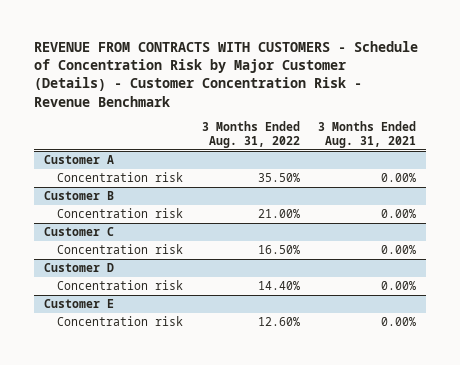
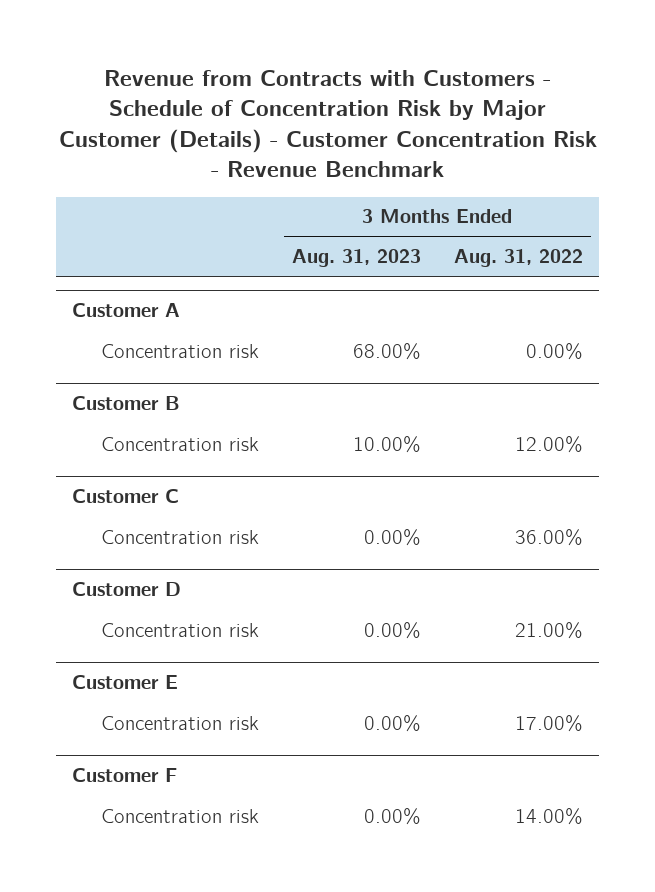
- REVENUE FROM CONTRACTS WITH CUSTOMERS - Schedule of Concentration Risk by Major Customer (Details) - Customer Concentration Risk - Revenue Benchmark
+ Revenue from Contracts with Customers - Schedule of Concentration Risk by Major Customer (Details) - Customer Concentration Risk - Revenue Benchmark
- | 3 Months Ended Aug. 31, 2022 | 3 Months Ended Aug. 31, 2021
+ | 3 Months Ended Aug. 31, 2023 | 3 Months Ended Aug. 31, 2022
@ Customer A
- Concentration risk | 35.50% | 0.00%
+ Concentration risk | 68.00% | 0.00%
@ Customer B
- Concentration risk | 21.00% | 0.00%
+ Concentration risk | 10.00% | 12.00%
@ Customer C
- Concentration risk | 16.50% | 0.00%
+ Concentration risk | 0.00% | 36.00%
@ Customer D
- Concentration risk | 14.40% | 0.00%
+ Concentration risk | 0.00% | 21.00%
@ Customer E
- Concentration risk | 12.60% | 0.00%
+ Concentration risk | 0.00% | 17.00%
+ Customer F
+ Concentration risk | 0.00% | 14.00%

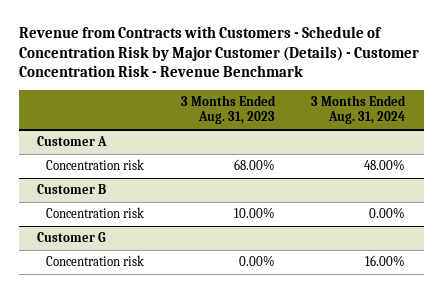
- | 3 Months Ended Aug. 31, 2023 | 3 Months Ended Aug. 31, 2022
+ | 3 Months Ended Aug. 31, 2023 | 3 Months Ended Aug. 31, 2024
- Customer C
- Concentration risk | 0.00% | 36.00%
- Customer D
- Concentration risk | 0.00% | 21.00%
- Customer E
- Concentration risk | 0.00% | 17.00%
- Customer F
+ Customer G

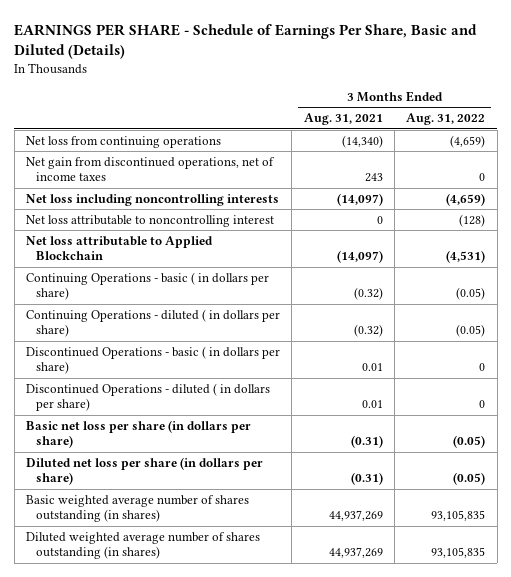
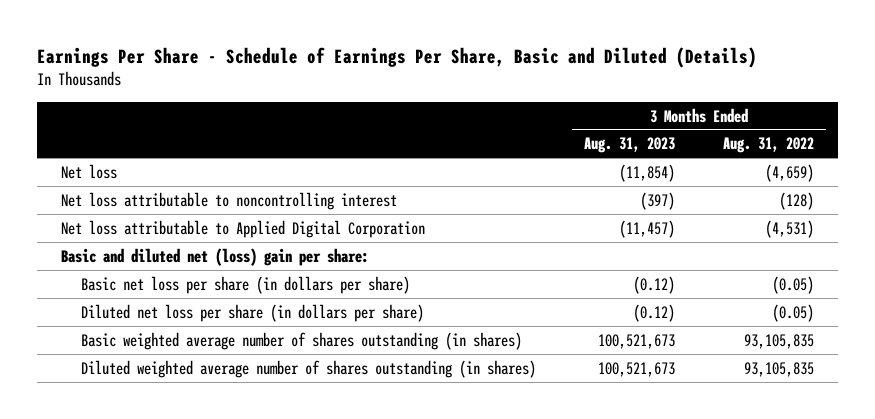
- EARNINGS PER SHARE - Schedule of Earnings Per Share, Basic and Diluted (Details)
+ Earnings Per Share - Schedule of Earnings Per Share, Basic and Diluted (Details)
- | 3 Months Ended Aug. 31, 2021 | 3 Months Ended Aug. 31, 2022
+ | 3 Months Ended Aug. 31, 2023 | 3 Months Ended Aug. 31, 2022
- Net loss from continuing operations | (14,340) | (4,659)
- Net gain from discontinued operations, net of income taxes | 243 | 0
- Net loss including noncontrolling interests | (14,097) | (4,659)
+ Net loss | (11,854) | (4,659)
- Net loss attributable to Applied Blockchain | (14,097) | (4,531)
- Continuing Operations - basic ( in dollars per share) | (0.32) | (0.05)
- Continuing Operations - diluted ( in dollars per share) | (0.32) | (0.05)
- Discontinued Operations - basic ( in dollars per share) | 0.01 | 0
- Discontinued Operations - diluted ( in dollars per share) | 0.01 | 0
+ Net loss attributable to Applied Digital Corporation | (11,457) | (4,531)
+ Basic and diluted net (loss) gain per share:

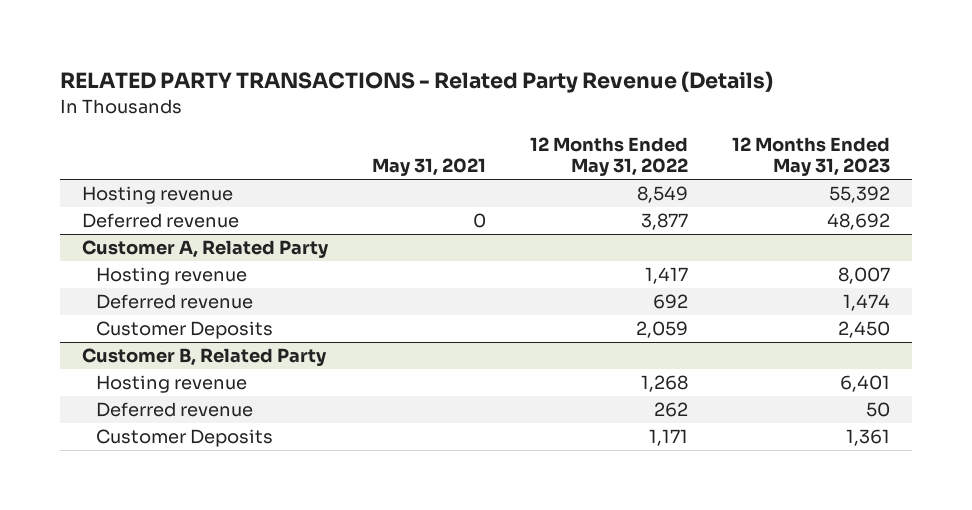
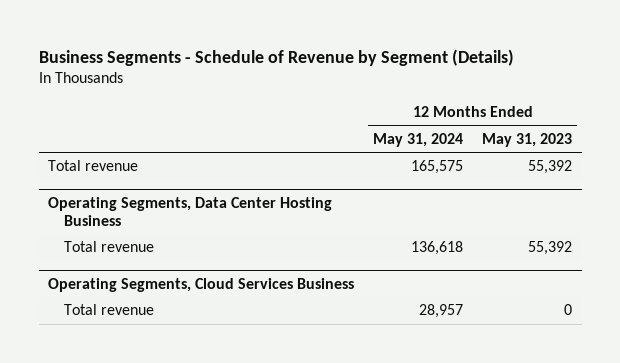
- RELATED PARTY TRANSACTIONS - Related Party Revenue (Details)
+ Business Segments - Schedule of Revenue by Segment (Details)
- | May 31, 2021 | 12 Months Ended May 31, 2022 | 12 Months Ended May 31, 2023
+ | 12 Months Ended May 31, 2024 | 12 Months Ended May 31, 2023
- Hosting revenue | | 8,549 | 55,392
- Deferred revenue | 0 | 3,877 | 48,692
- Customer A, Related Party
- Hosting revenue | | 1,417 | 8,007
- Deferred revenue | | 692 | 1,474
- Customer Deposits | | 2,059 | 2,450
- Customer B, Related Party
- Hosting revenue | | 1,268 | 6,401
- Deferred revenue | | 262 | 50
- Customer Deposits | | 1,171 | 1,361
+ Total revenue | 165,575 | 55,392
+ Operating Segments, Data Center Hosting Business
+ Total revenue | 136,618 | 55,392
+ Operating Segments, Cloud Services Business
+ Total revenue | 28,957 | 0

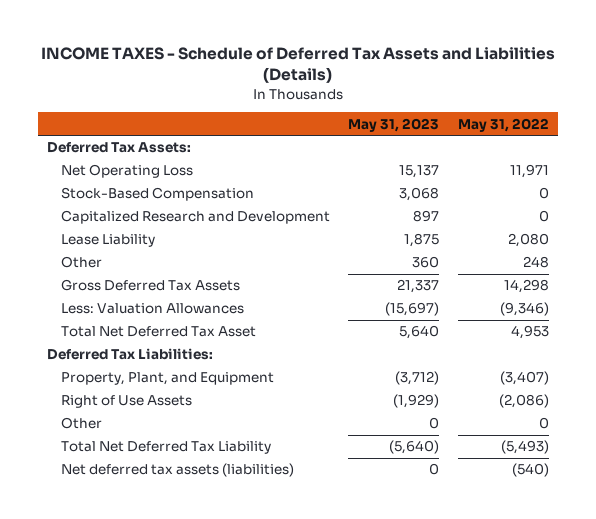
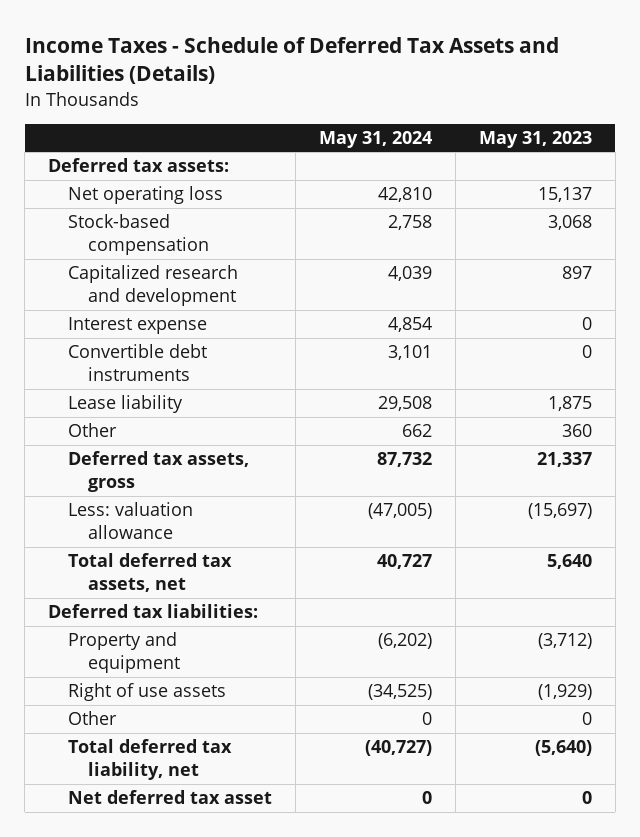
- INCOME TAXES - Schedule of Deferred Tax Assets and Liabilities (Details)
+ Income Taxes - Schedule of Deferred Tax Assets and Liabilities (Details)
- | May 31, 2023 | May 31, 2022
+ | May 31, 2024 | May 31, 2023
- Deferred Tax Assets:
- Net Operating Loss | 15,137 | 11,971
- Stock-Based Compensation | 3,068 | 0
- Capitalized Research and Development | 897 | 0
- Lease Liability | 1,875 | 2,080
+ Deferred tax assets:
+ Net operating loss | 42,810 | 15,137
+ Stock-based compensation | 2,758 | 3,068
+ Capitalized research and development | 4,039 | 897
+ Interest expense | 4,854 | 0
+ Convertible debt instruments | 3,101 | 0
+ Lease liability | 29,508 | 1,875
- Gross Deferred Tax Assets | 21,337 | 14,298
- Less: Valuation Allowances | (15,697) | (9,346)
- Total Net Deferred Tax Asset | 5,640 | 4,953
- Deferred Tax Liabilities:
- Property, Plant, and Equipment | (3,712) | (3,407)
- Right of Use Assets | (1,929) | (2,086)
+ Deferred tax assets, gross | 87,732 | 21,337
+ Less: valuation allowance | (47,005) | (15,697)
+ Total deferred tax assets, net | 40,727 | 5,640
+ Deferred tax liabilities:
+ Property and equipment | (6,202) | (3,712)
+ Right of use assets | (34,525) | (1,929)
- Total Net Deferred Tax Liability | (5,640) | (5,493)
- Net deferred tax assets (liabilities) | 0 | (540)
+ Total deferred tax liability, net | (40,727) | (5,640)
+ Net deferred tax asset | 0 | 0

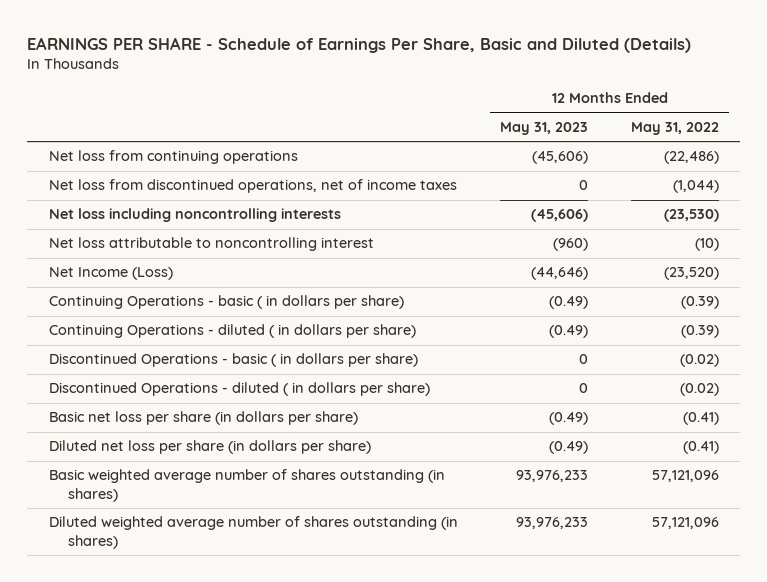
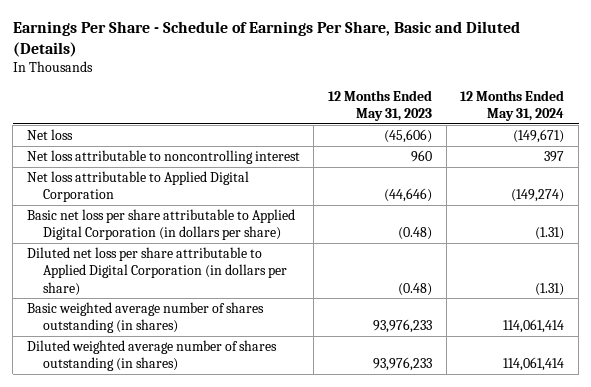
- EARNINGS PER SHARE - Schedule of Earnings Per Share, Basic and Diluted (Details)
+ Earnings Per Share - Schedule of Earnings Per Share, Basic and Diluted (Details)
- | 12 Months Ended May 31, 2023 | 12 Months Ended May 31, 2022
+ | 12 Months Ended May 31, 2023 | 12 Months Ended May 31, 2024
- Net loss from continuing operations | (45,606) | (22,486)
- Net loss from discontinued operations, net of income taxes | 0 | (1,044)
- Net loss including noncontrolling interests | (45,606) | (23,530)
- Net loss attributable to noncontrolling interest | (960) | (10)
- Net Income (Loss) | (44,646) | (23,520)
- Continuing Operations - basic ( in dollars per share) | (0.49) | (0.39)
- Continuing Operations - diluted ( in dollars per share) | (0.49) | (0.39)
- Discontinued Operations - basic ( in dollars per share) | 0 | (0.02)
- Discontinued Operations - diluted ( in dollars per share) | 0 | (0.02)
- Basic net loss per share (in dollars per share) | (0.49) | (0.41)
- Diluted net loss per share (in dollars per share) | (0.49) | (0.41)
+ Net loss | (45,606) | (149,671)
+ Net loss attributable to noncontrolling interest | 960 | 397
+ Net loss attributable to Applied Digital Corporation | (44,646) | (149,274)
+ Basic net loss per share attributable to Applied Digital Corporation (in dollars per share) | (0.48) | (1.31)
+ Diluted net loss per share attributable to Applied Digital Corporation (in dollars per share) | (0.48) | (1.31)

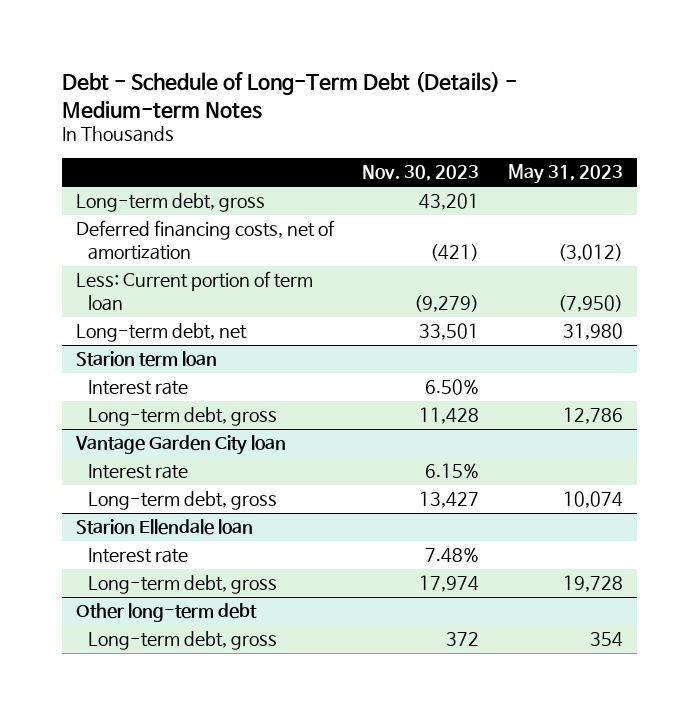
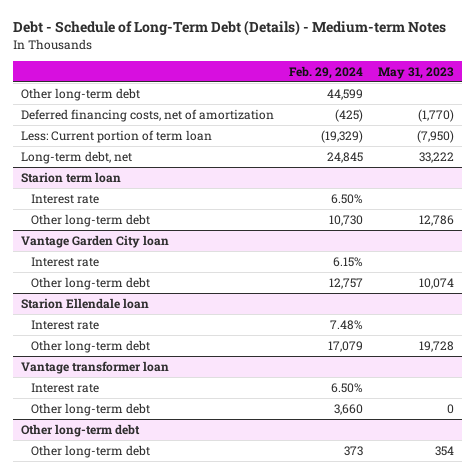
- | Nov. 30, 2023 | May 31, 2023
+ | Feb. 29, 2024 | May 31, 2023
- Long-term debt, gross | 43,201 |
- Deferred financing costs, net of amortization | (421) | (3,012)
+ Other long-term debt | 44,599 |
+ Deferred financing costs, net of amortization | (425) | (1,770)
- Long-term debt, net | 33,501 | 31,980
+ Long-term debt, net | 24,845 | 33,222
@ Starion term loan
- Long-term debt, gross | 11,428 | 12,786
+ Other long-term debt | 10,730 | 12,786
@ Vantage Garden City loan
- Long-term debt, gross | 13,427 | 10,074
+ Other long-term debt | 12,757 | 10,074
@ Starion Ellendale loan
- Long-term debt, gross | 17,974 | 19,728
+ Other long-term debt | 17,079 | 19,728
+ Vantage transformer loan
+ Interest rate | 6.50% |
+ Other long-term debt | 3,660 | 0
@ Other long-term debt
- Long-term debt, gross | 372 | 354
+ Other long-term debt | 373 | 354

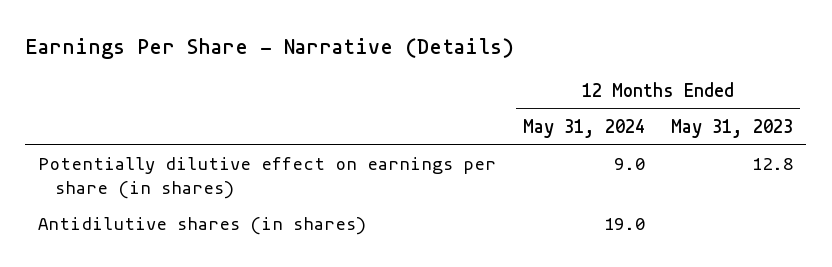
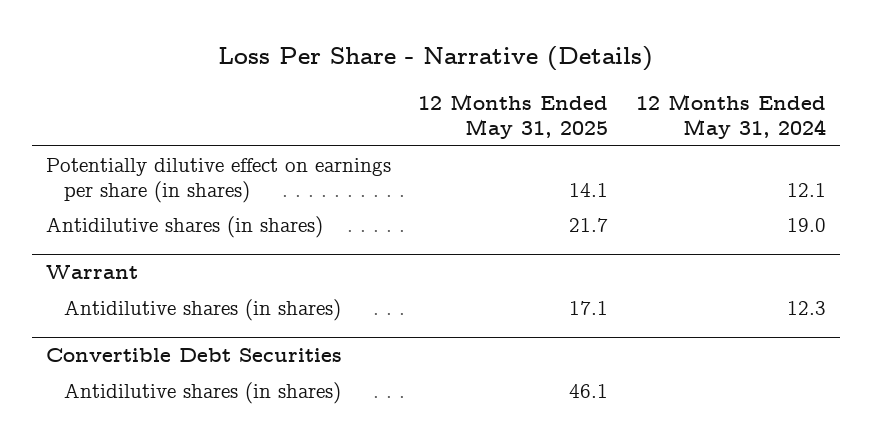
- Earnings Per Share - Narrative (Details)
+ Loss Per Share - Narrative (Details)
- | 12 Months Ended May 31, 2024 | 12 Months Ended May 31, 2023
+ | 12 Months Ended May 31, 2025 | 12 Months Ended May 31, 2024
- Potentially dilutive effect on earnings per share (in shares) | 9.0 | 12.8
+ Potentially dilutive effect on earnings per share (in shares) | 14.1 | 12.1
+ Warrant
+ Antidilutive shares (in shares) | 17.1 | 12.3
+ Convertible Debt Securities
+ Antidilutive shares (in shares) | 46.1 |

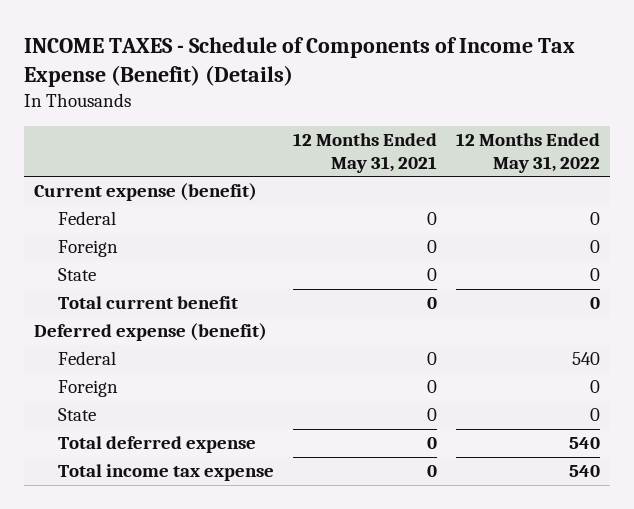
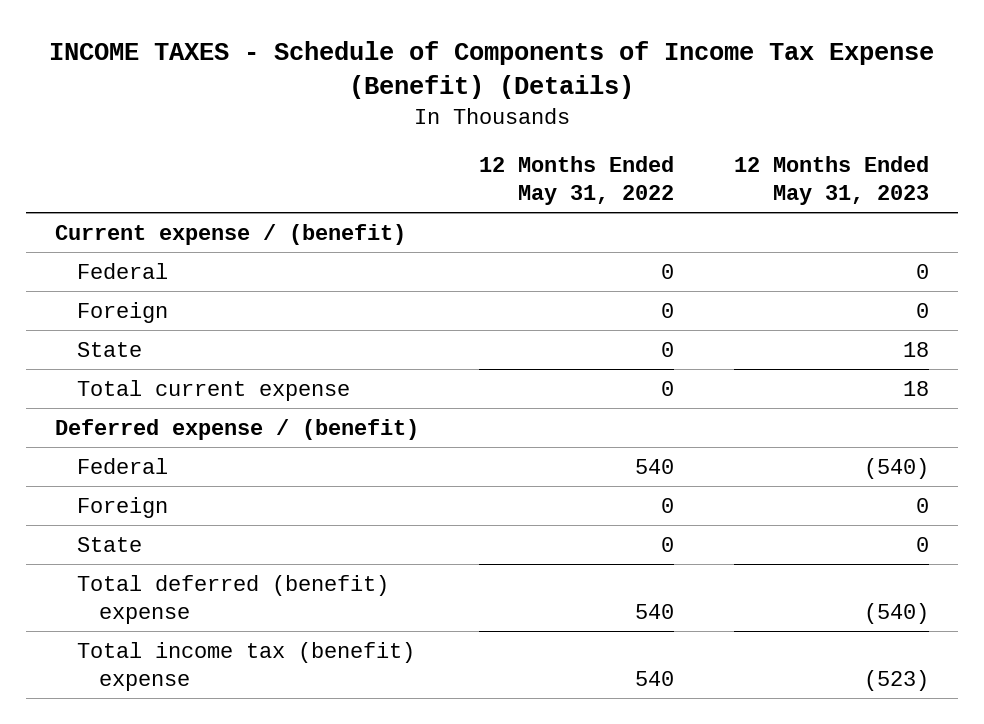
- | 12 Months Ended May 31, 2021 | 12 Months Ended May 31, 2022
+ | 12 Months Ended May 31, 2022 | 12 Months Ended May 31, 2023
- Current expense (benefit)
+ Current expense / (benefit)
- Total current benefit | 0 | 0
- Deferred expense (benefit)
+ Total current expense | 0 | 18
+ Deferred expense / (benefit)
- Total deferred expense | 0 | 540
- Total income tax expense | 0 | 540
+ Total deferred (benefit) expense | 540 | (540)
+ Total income tax (benefit) expense | 540 | (523)

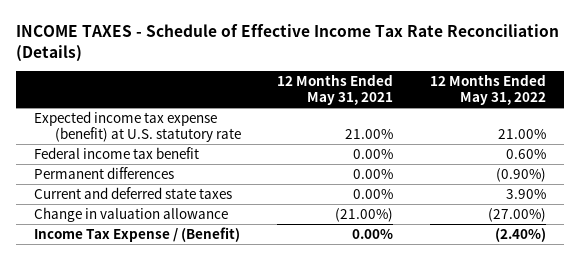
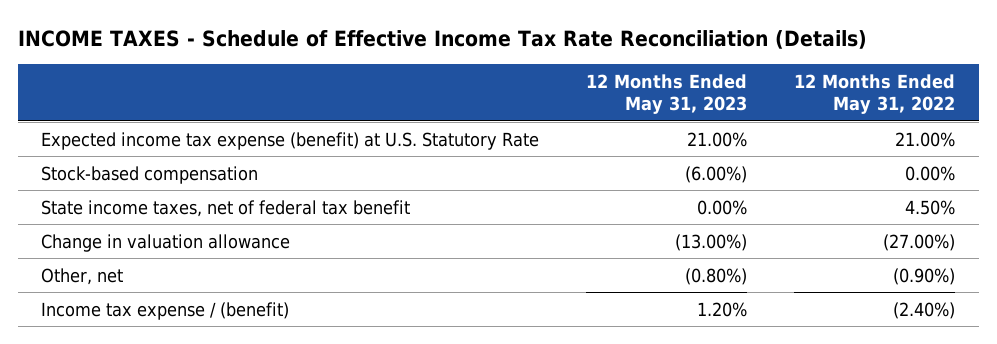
- | 12 Months Ended May 31, 2021 | 12 Months Ended May 31, 2022
+ | 12 Months Ended May 31, 2023 | 12 Months Ended May 31, 2022
- Expected income tax expense (benefit) at U.S. statutory rate | 21.00% | 21.00%
- Federal income tax benefit | 0.00% | 0.60%
- Permanent differences | 0.00% | (0.90%)
- Current and deferred state taxes | 0.00% | 3.90%
+ Expected income tax expense (benefit) at U.S. Statutory Rate | 21.00% | 21.00%
+ Stock-based compensation | (6.00%) | 0.00%
+ State income taxes, net of federal tax benefit | 0.00% | 4.50%
- Income Tax Expense / (Benefit) | 0.00% | (2.40%)
+ Other, net | (0.80%) | (0.90%)
+ Income tax expense / (benefit) | 1.20% | (2.40%)

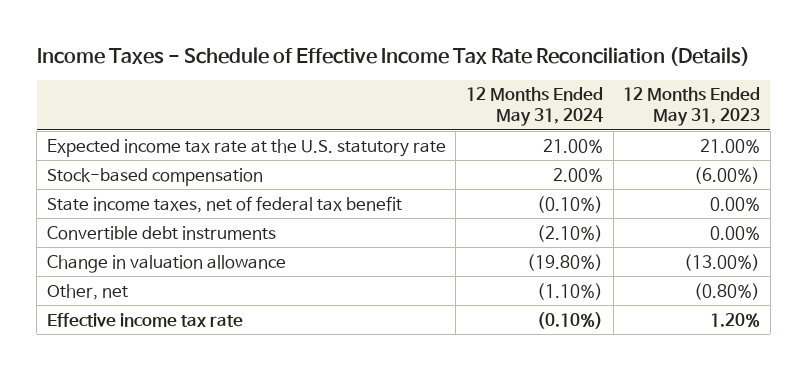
- INCOME TAXES - Schedule of Effective Income Tax Rate Reconciliation (Details)
+ Income Taxes - Schedule of Effective Income Tax Rate Reconciliation (Details)
- | 12 Months Ended May 31, 2023 | 12 Months Ended May 31, 2022
+ | 12 Months Ended May 31, 2024 | 12 Months Ended May 31, 2023
- Expected income tax expense (benefit) at U.S. Statutory Rate | 21.00% | 21.00%
+ Expected income tax rate at the U.S. statutory rate | 21.00% | 21.00%
+ Convertible debt instruments | (2.10%) | 0.00%
- Income tax expense / (benefit) | 1.20% | (2.40%)
+ Effective income tax rate | (0.10%) | 1.20%

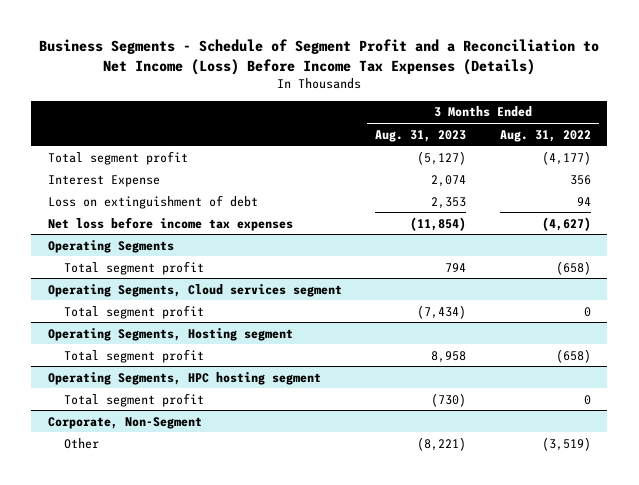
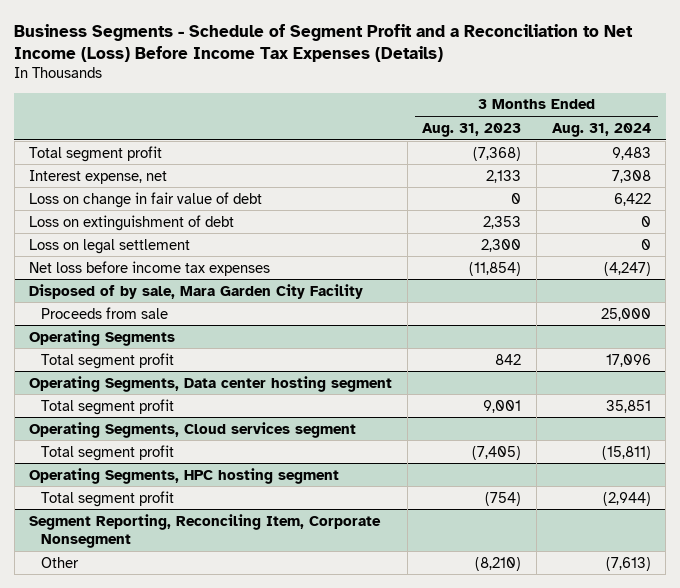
- | 3 Months Ended Aug. 31, 2023 | 3 Months Ended Aug. 31, 2022
+ | 3 Months Ended Aug. 31, 2023 | 3 Months Ended Aug. 31, 2024
- Total segment profit | (5,127) | (4,177)
- Interest Expense | 2,074 | 356
+ Total segment profit | (7,368) | 9,483
+ Interest expense, net | 2,133 | 7,308
+ Loss on change in fair value of debt | 0 | 6,422
+ Loss on legal settlement | 2,300 | 0
+ Disposed of by sale, Mara Garden City Facility
+ Proceeds from sale | | 25,000
@ Operating Segments
- Total segment profit | 794 | (658)
+ Total segment profit | 842 | 17,096
+ Operating Segments, Data center hosting segment
+ Total segment profit | 9,001 | 35,851
@ Operating Segments, Cloud services segment
- Total segment profit | (7,434) | 0
- Operating Segments, Hosting segment
- Total segment profit | 8,958 | (658)
@ Operating Segments, Cloud services segment
+ Total segment profit | (7,405) | (15,811)
@ Operating Segments, HPC hosting segment
- Total segment profit | (730) | 0
- Corporate, Non-Segment
- Other | (8,221) | (3,519)
@ Operating Segments, HPC hosting segment
+ Total segment profit | (754) | (2,944)
+ Segment Reporting, Reconciling Item, Corporate Nonsegment
+ Other | (8,210) | (7,613)

